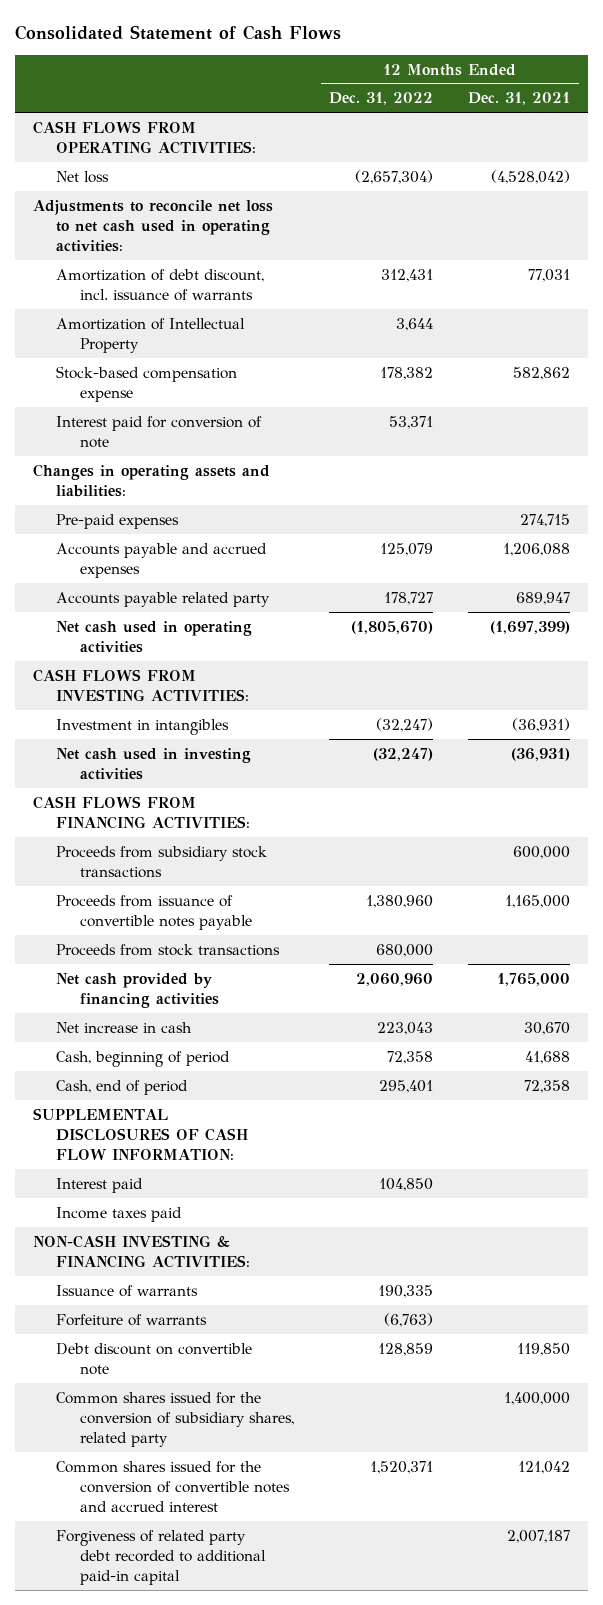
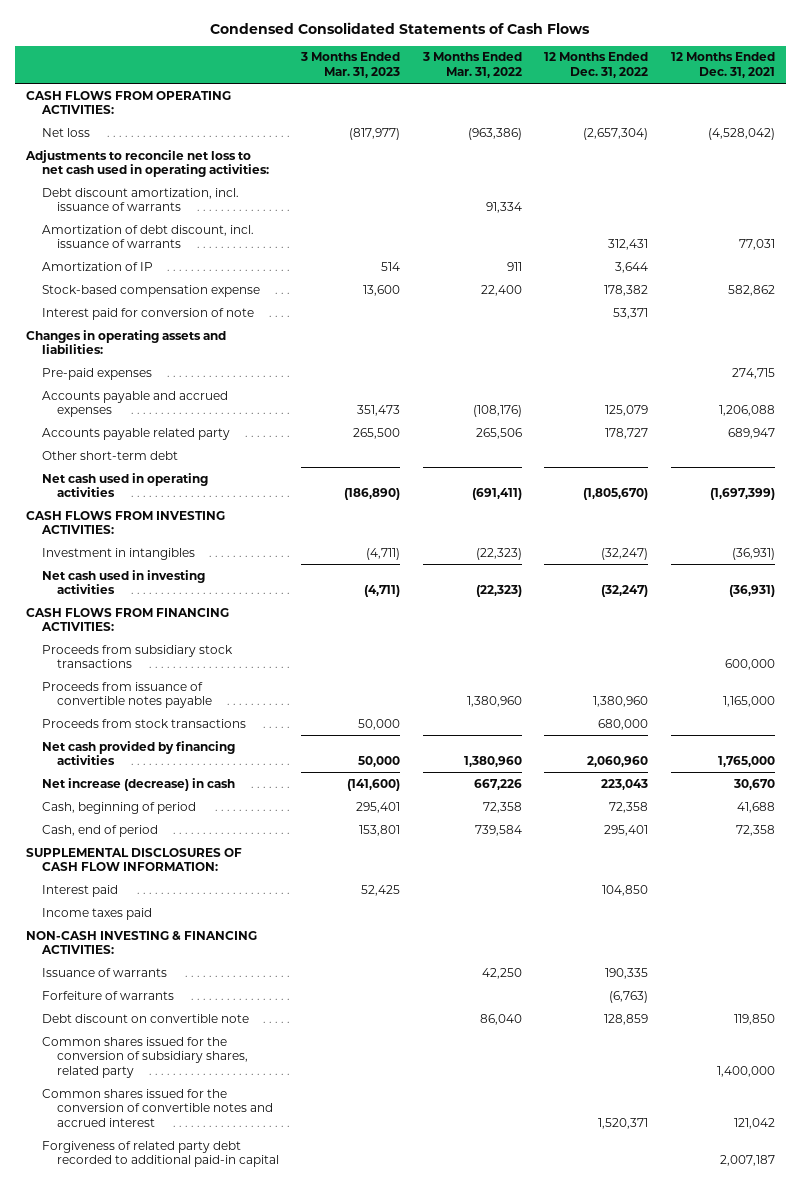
- Consolidated Statement of Cash Flows
+ Condensed Consolidated Statements of Cash Flows
- | 12 Months Ended Dec. 31, 2022 | 12 Months Ended Dec. 31, 2021
+ | 3 Months Ended Mar. 31, 2023 | 3 Months Ended Mar. 31, 2022 | 12 Months Ended Dec. 31, 2022 | 12 Months Ended Dec. 31, 2021
+ Debt discount amortization, incl. issuance of warrants | | 91,334 | |
- Amortization of Intellectual Property | 3,644 |
+ Amortization of IP | 514 | 911 | 3,644 |
+ Other short-term debt
- Net increase in cash | 223,043 | 30,670
+ Net increase (decrease) in cash | (141,600) | 667,226 | 223,043 | 30,670

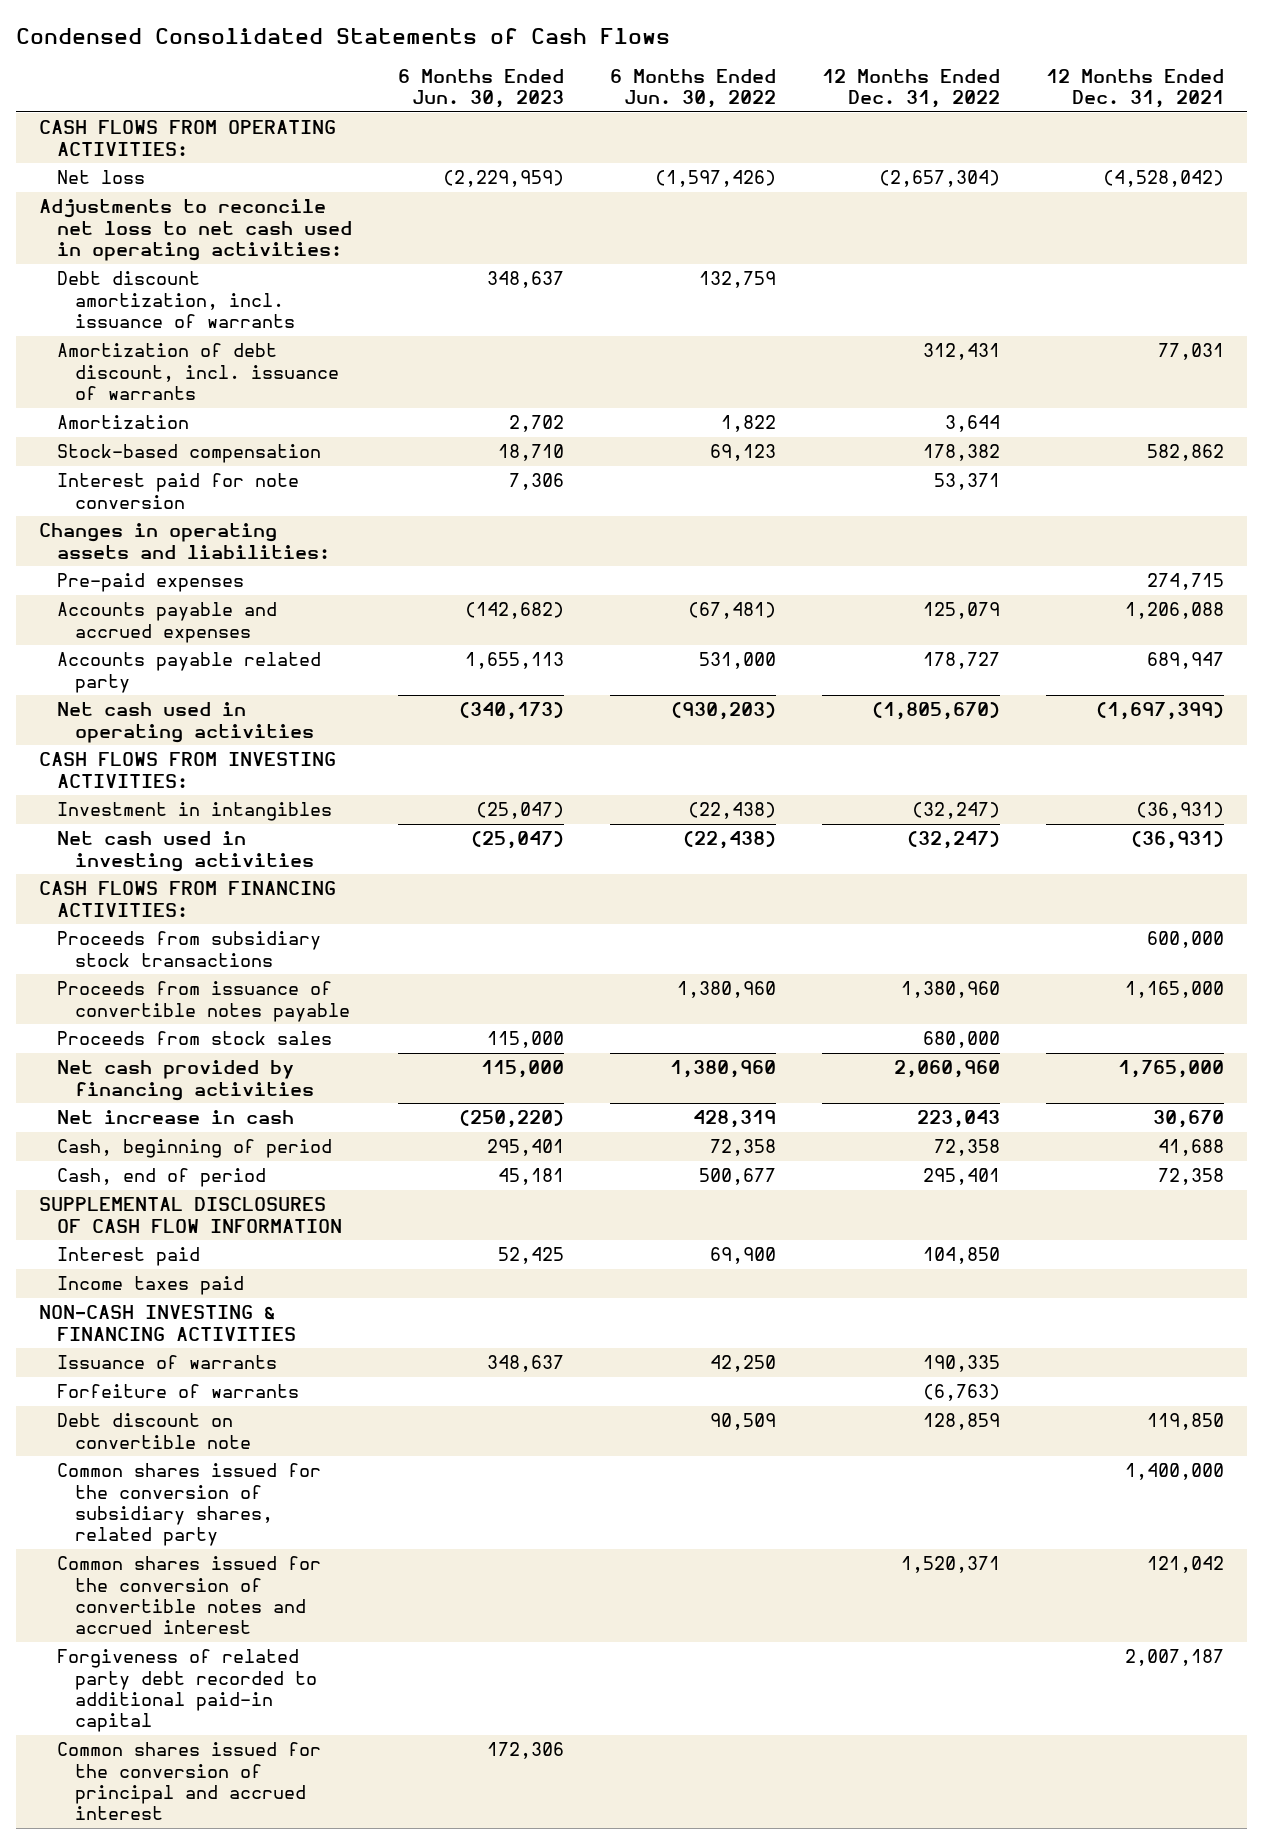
- | 3 Months Ended Mar. 31, 2023 | 3 Months Ended Mar. 31, 2022 | 12 Months Ended Dec. 31, 2022 | 12 Months Ended Dec. 31, 2021
+ | 6 Months Ended Jun. 30, 2023 | 6 Months Ended Jun. 30, 2022 | 12 Months Ended Dec. 31, 2022 | 12 Months Ended Dec. 31, 2021
- Amortization of IP | 514 | 911 | 3,644 |
- Stock-based compensation expense | 13,600 | 22,400 | 178,382 | 582,862
- Interest paid for conversion of note | | | 53,371 |
+ Amortization | 2,702 | 1,822 | 3,644 |
+ Stock-based compensation | 18,710 | 69,123 | 178,382 | 582,862
+ Interest paid for note conversion | 7,306 | | 53,371 |
- Other short-term debt
- Proceeds from stock transactions | 50,000 | | 680,000 |
+ Proceeds from stock sales | 115,000 | | 680,000 |
- Net increase (decrease) in cash | (141,600) | 667,226 | 223,043 | 30,670
+ Net increase in cash | (250,220) | 428,319 | 223,043 | 30,670
- SUPPLEMENTAL DISCLOSURES OF CASH FLOW INFORMATION:
+ SUPPLEMENTAL DISCLOSURES OF CASH FLOW INFORMATION
- NON-CASH INVESTING & FINANCING ACTIVITIES:
+ NON-CASH INVESTING & FINANCING ACTIVITIES
+ Common shares issued for the conversion of principal and accrued interest | 172,306 | | |

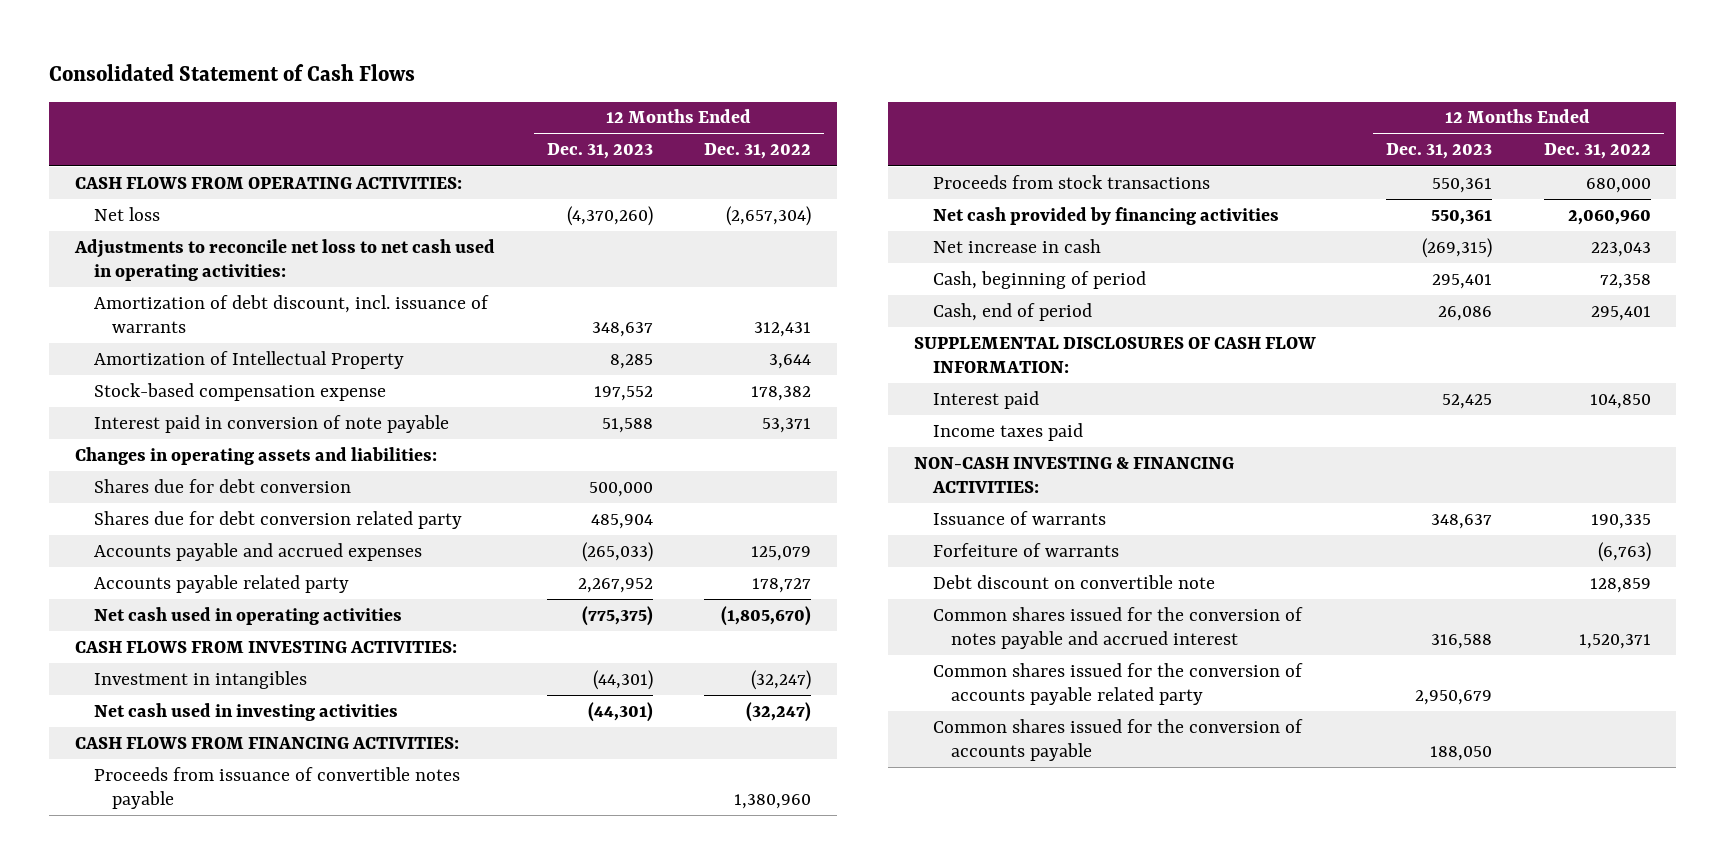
- Condensed Consolidated Statements of Cash Flows
+ Consolidated Statement of Cash Flows
- | 6 Months Ended Jun. 30, 2023 | 6 Months Ended Jun. 30, 2022 | 12 Months Ended Dec. 31, 2022 | 12 Months Ended Dec. 31, 2021
+ | 12 Months Ended Dec. 31, 2023 | 12 Months Ended Dec. 31, 2022
- Debt discount amortization, incl. issuance of warrants | 348,637 | 132,759 | |
- Amortization | 2,702 | 1,822 | 3,644 |
- Stock-based compensation | 18,710 | 69,123 | 178,382 | 582,862
- Interest paid for note conversion | 7,306 | | 53,371 |
+ Amortization of Intellectual Property | 8,285 | 3,644
+ Stock-based compensation expense | 197,552 | 178,382
+ Interest paid in conversion of note payable | 51,588 | 53,371
- Pre-paid expenses | | | | 274,715
+ Shares due for debt conversion | 500,000 |
+ Shares due for debt conversion related party | 485,904 |
- Proceeds from subsidiary stock transactions | | | | 600,000
- Proceeds from stock sales | 115,000 | | 680,000 |
+ Proceeds from stock transactions | 550,361 | 680,000
- SUPPLEMENTAL DISCLOSURES OF CASH FLOW INFORMATION
+ SUPPLEMENTAL DISCLOSURES OF CASH FLOW INFORMATION:
- NON-CASH INVESTING & FINANCING ACTIVITIES
+ NON-CASH INVESTING & FINANCING ACTIVITIES:
- Common shares issued for the conversion of subsidiary shares, related party | | | | 1,400,000
- Common shares issued for the conversion of convertible notes and accrued interest | | | 1,520,371 | 121,042
- Forgiveness of related party debt recorded to additional paid-in capital | | | | 2,007,187
- Common shares issued for the conversion of principal and accrued interest | 172,306 | | |
+ Common shares issued for the conversion of notes payable and accrued interest | 316,588 | 1,520,371
+ Common shares issued for the conversion of accounts payable related party | 2,950,679 |
+ Common shares issued for the conversion of accounts payable | 188,050 |

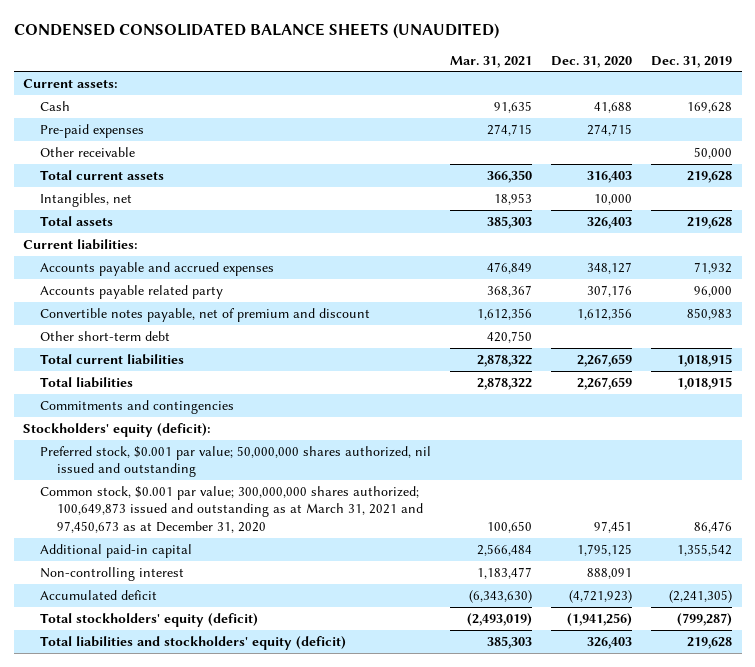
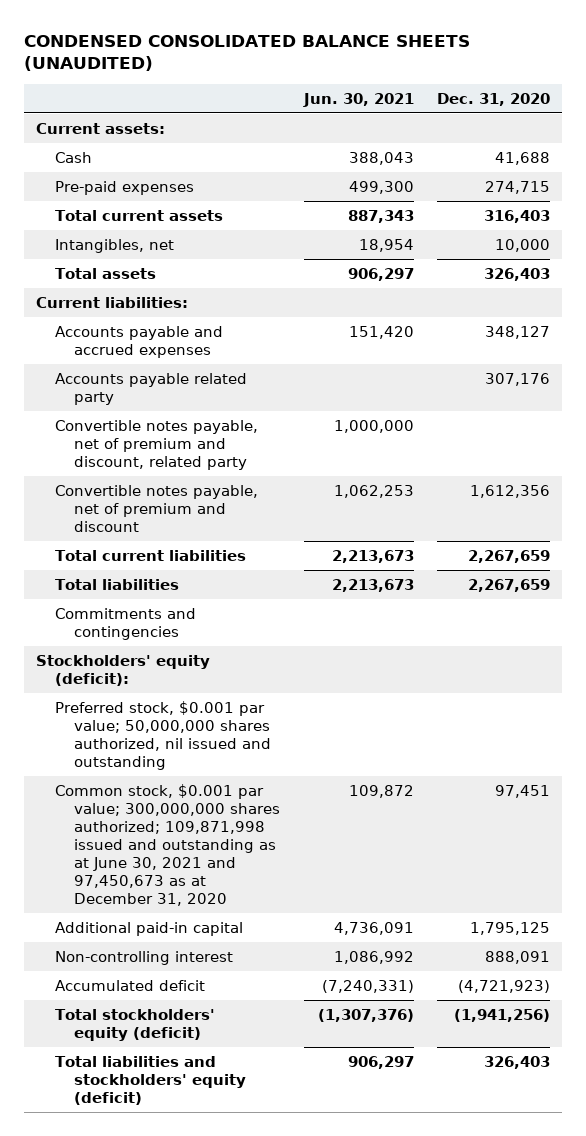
- | Mar. 31, 2021 | Dec. 31, 2020 | Dec. 31, 2019
+ | Jun. 30, 2021 | Dec. 31, 2020
- Other receivable | | | 50,000
+ Convertible notes payable, net of premium and discount, related party | 1,000,000 |
- Other short-term debt | 420,750 | |
- Common stock, $0.001 par value; 300,000,000 shares authorized; 100,649,873 issued and outstanding as at March 31, 2021 and 97,450,673 as at December 31, 2020 | 100,650 | 97,451 | 86,476
+ Common stock, $0.001 par value; 300,000,000 shares authorized; 109,871,998 issued and outstanding as at June 30, 2021 and 97,450,673 as at December 31, 2020 | 109,872 | 97,451

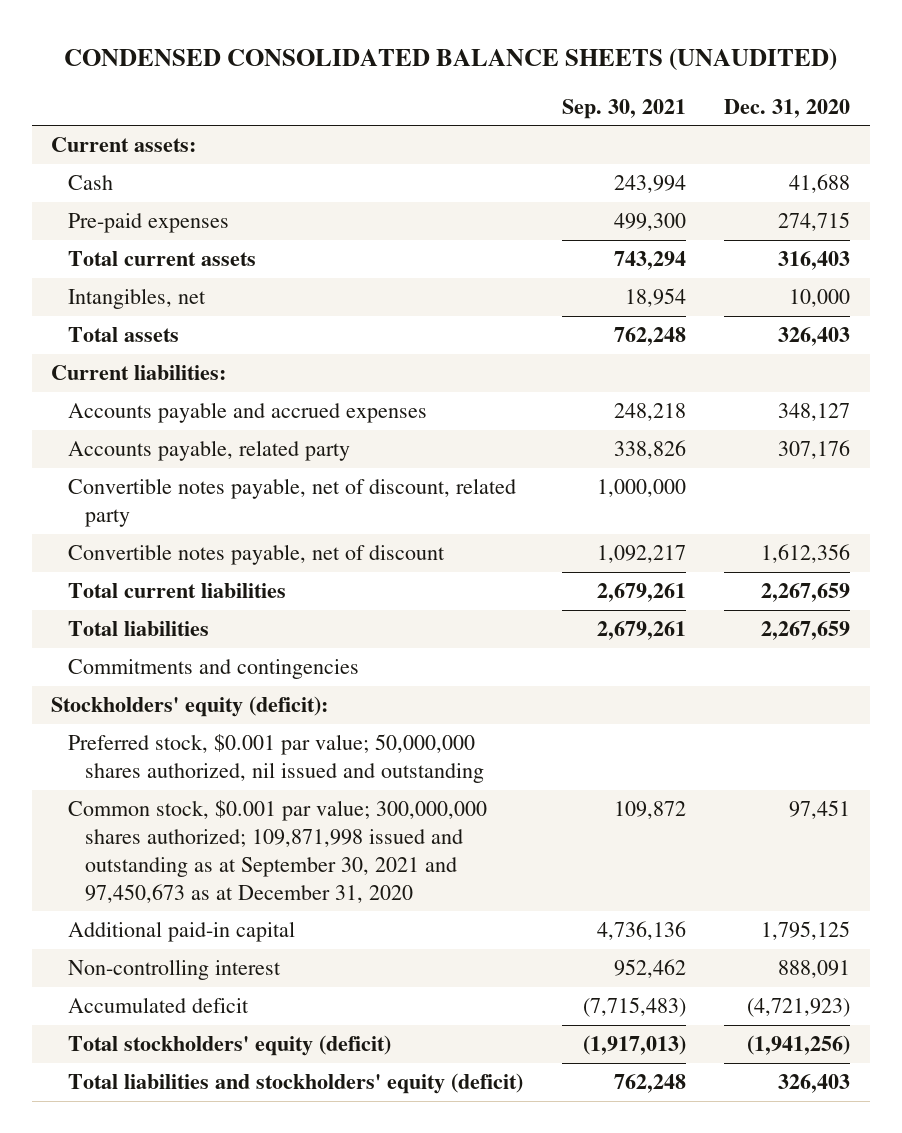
- | Jun. 30, 2021 | Dec. 31, 2020
+ | Sep. 30, 2021 | Dec. 31, 2020
- Accounts payable related party | | 307,176
- Convertible notes payable, net of premium and discount, related party | 1,000,000 |
- Convertible notes payable, net of premium and discount | 1,062,253 | 1,612,356
+ Accounts payable, related party | 338,826 | 307,176
+ Convertible notes payable, net of discount, related party | 1,000,000 |
+ Convertible notes payable, net of discount | 1,092,217 | 1,612,356
- Common stock, $0.001 par value; 300,000,000 shares authorized; 109,871,998 issued and outstanding as at June 30, 2021 and 97,450,673 as at December 31, 2020 | 109,872 | 97,451
+ Common stock, $0.001 par value; 300,000,000 shares authorized; 109,871,998 issued and outstanding as at September 30, 2021 and 97,450,673 as at December 31, 2020 | 109,872 | 97,451

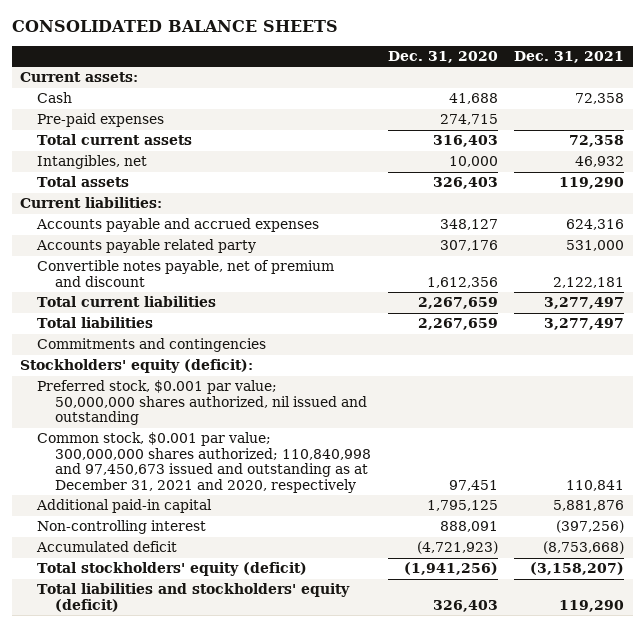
- CONDENSED CONSOLIDATED BALANCE SHEETS (UNAUDITED)
+ CONSOLIDATED BALANCE SHEETS
- | Sep. 30, 2021 | Dec. 31, 2020
+ | Dec. 31, 2020 | Dec. 31, 2021
- Accounts payable, related party | 338,826 | 307,176
- Convertible notes payable, net of discount, related party | 1,000,000 |
- Convertible notes payable, net of discount | 1,092,217 | 1,612,356
+ Accounts payable related party | 307,176 | 531,000
+ Convertible notes payable, net of premium and discount | 1,612,356 | 2,122,181
- Common stock, $0.001 par value; 300,000,000 shares authorized; 109,871,998 issued and outstanding as at September 30, 2021 and 97,450,673 as at December 31, 2020 | 109,872 | 97,451
+ Common stock, $0.001 par value; 300,000,000 shares authorized; 110,840,998 and 97,450,673 issued and outstanding as at December 31, 2021 and 2020, respectively | 97,451 | 110,841

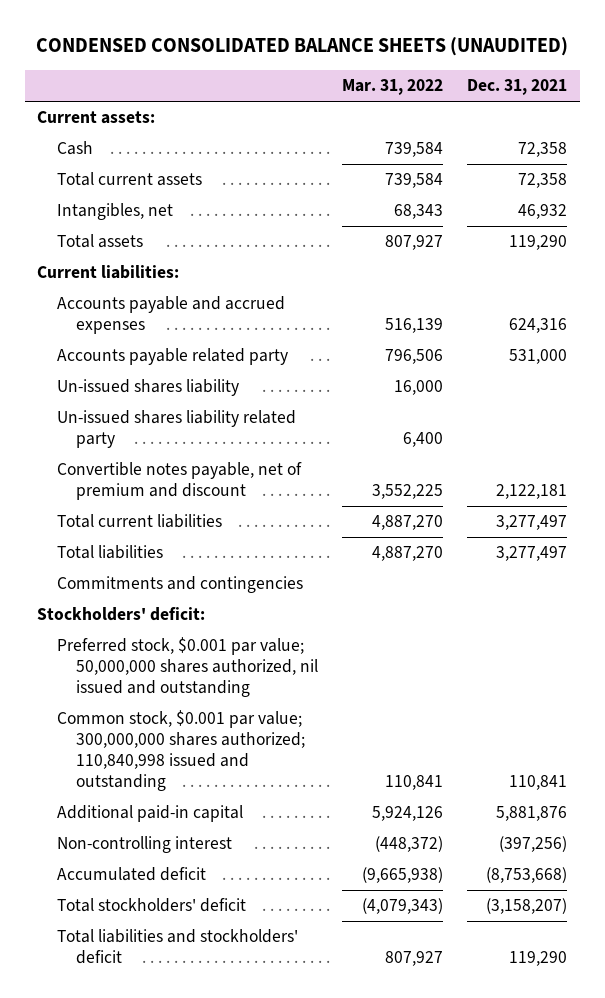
- CONSOLIDATED BALANCE SHEETS
+ CONDENSED CONSOLIDATED BALANCE SHEETS (UNAUDITED)
- | Dec. 31, 2020 | Dec. 31, 2021
+ | Mar. 31, 2022 | Dec. 31, 2021
- Pre-paid expenses | 274,715 |
+ Un-issued shares liability | 16,000 |
+ Un-issued shares liability related party | 6,400 |
- Stockholders' equity (deficit):
+ Stockholders' deficit:
- Common stock, $0.001 par value; 300,000,000 shares authorized; 110,840,998 and 97,450,673 issued and outstanding as at December 31, 2021 and 2020, respectively | 97,451 | 110,841
+ Common stock, $0.001 par value; 300,000,000 shares authorized; 110,840,998 issued and outstanding | 110,841 | 110,841
- Total stockholders' equity (deficit) | (1,941,256) | (3,158,207)
- Total liabilities and stockholders' equity (deficit) | 326,403 | 119,290
+ Total stockholders' deficit | (4,079,343) | (3,158,207)
+ Total liabilities and stockholders' deficit | 807,927 | 119,290

